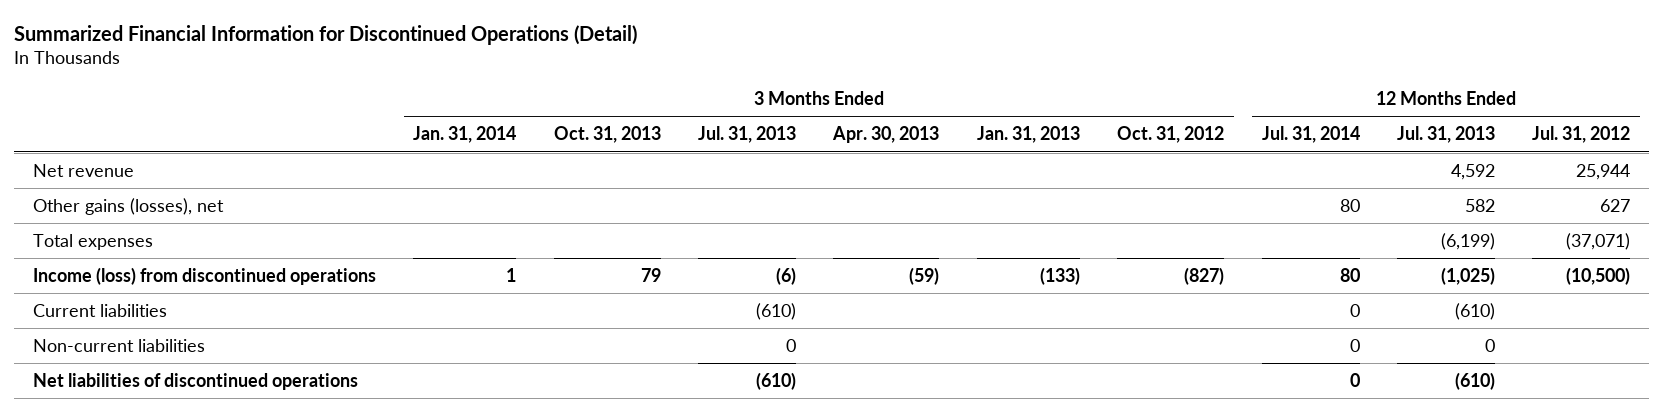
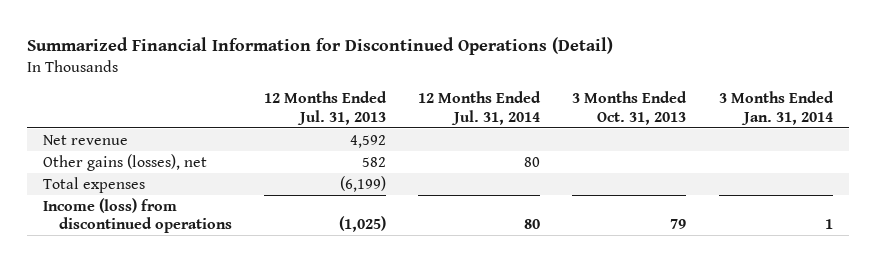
- | 3 Months Ended Jan. 31, 2014 | 3 Months Ended Oct. 31, 2013 | 3 Months Ended Jul. 31, 2013 | 3 Months Ended Apr. 30, 2013 | 3 Months Ended Jan. 31, 2013 | 3 Months Ended Oct. 31, 2012 | 12 Months Ended Jul. 31, 2014 | 12 Months Ended Jul. 31, 2013 | 12 Months Ended Jul. 31, 2012
+ | 12 Months Ended Jul. 31, 2013 | 12 Months Ended Jul. 31, 2014 | 3 Months Ended Oct. 31, 2013 | 3 Months Ended Jan. 31, 2014
- Current liabilities | | | (610) | | | | 0 | (610) |
- Non-current liabilities | | | 0 | | | | 0 | 0 |
- Net liabilities of discontinued operations | | | (610) | | | | 0 | (610) |

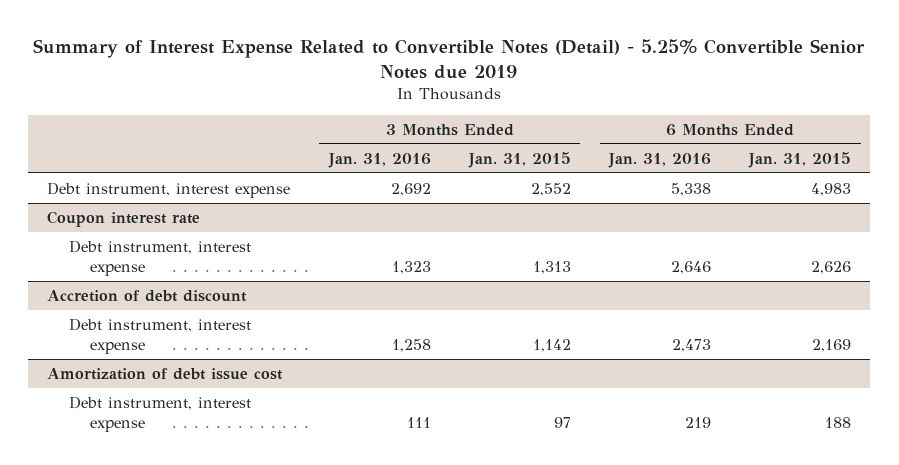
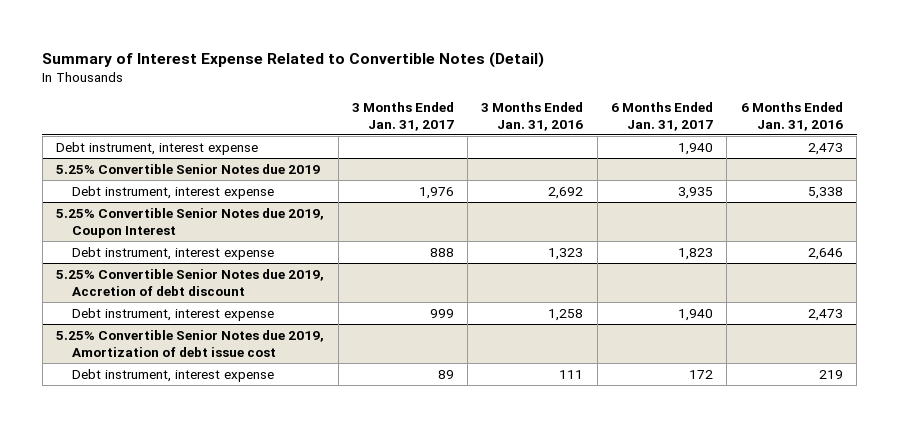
- Summary of Interest Expense Related to Convertible Notes (Detail) - 5.25% Convertible Senior Notes due 2019
+ Summary of Interest Expense Related to Convertible Notes (Detail)
- | 3 Months Ended Jan. 31, 2016 | 3 Months Ended Jan. 31, 2015 | 6 Months Ended Jan. 31, 2016 | 6 Months Ended Jan. 31, 2015
+ | 3 Months Ended Jan. 31, 2017 | 3 Months Ended Jan. 31, 2016 | 6 Months Ended Jan. 31, 2017 | 6 Months Ended Jan. 31, 2016
+ Debt instrument, interest expense | | | 1,940 | 2,473
+ 5.25% Convertible Senior Notes due 2019
- Coupon interest rate
+ 5.25% Convertible Senior Notes due 2019, Coupon Interest
- Accretion of debt discount
+ 5.25% Convertible Senior Notes due 2019, Accretion of debt discount
- Amortization of debt issue cost
+ 5.25% Convertible Senior Notes due 2019, Amortization of debt issue cost

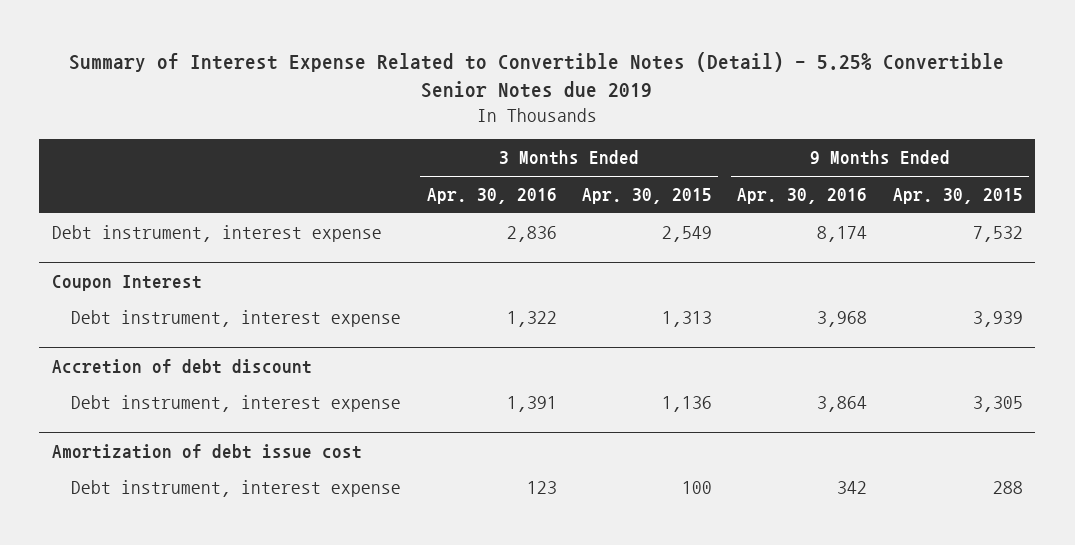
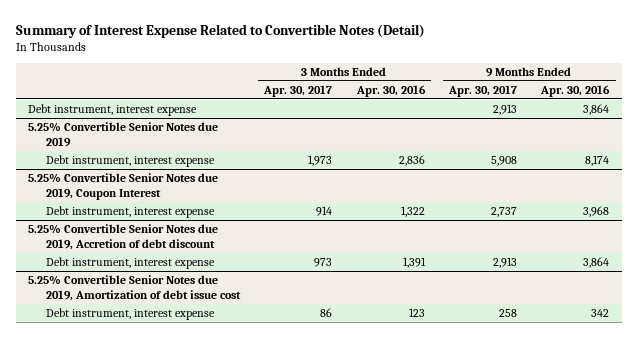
- Summary of Interest Expense Related to Convertible Notes (Detail) - 5.25% Convertible Senior Notes due 2019
+ Summary of Interest Expense Related to Convertible Notes (Detail)
- | 3 Months Ended Apr. 30, 2016 | 3 Months Ended Apr. 30, 2015 | 9 Months Ended Apr. 30, 2016 | 9 Months Ended Apr. 30, 2015
+ | 3 Months Ended Apr. 30, 2017 | 3 Months Ended Apr. 30, 2016 | 9 Months Ended Apr. 30, 2017 | 9 Months Ended Apr. 30, 2016
+ Debt instrument, interest expense | | | 2,913 | 3,864
+ 5.25% Convertible Senior Notes due 2019
- Coupon Interest
+ 5.25% Convertible Senior Notes due 2019, Coupon Interest
- Accretion of debt discount
+ 5.25% Convertible Senior Notes due 2019, Accretion of debt discount
- Amortization of debt issue cost
+ 5.25% Convertible Senior Notes due 2019, Amortization of debt issue cost

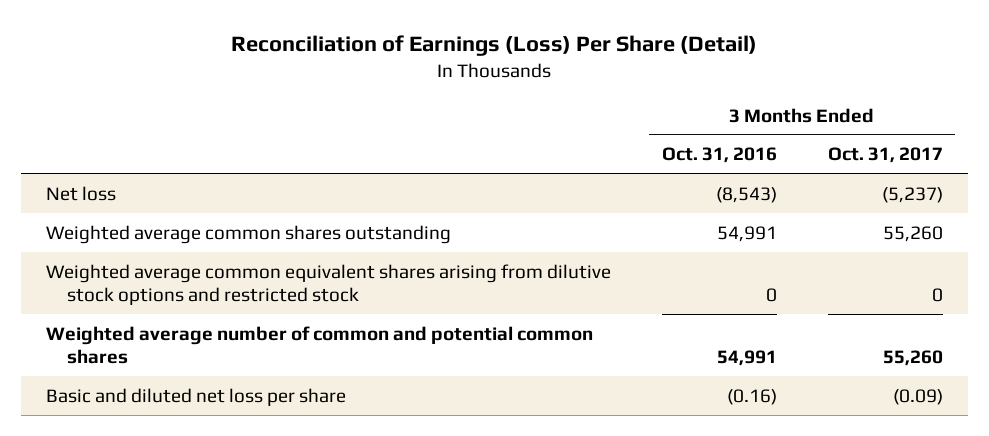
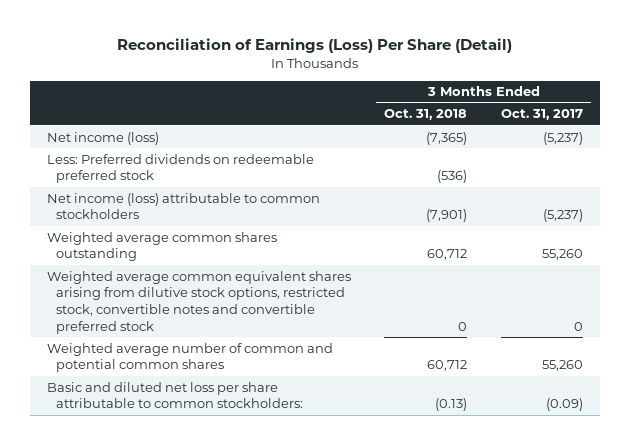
- | 3 Months Ended Oct. 31, 2016 | 3 Months Ended Oct. 31, 2017
+ | 3 Months Ended Oct. 31, 2018 | 3 Months Ended Oct. 31, 2017
- Net loss | (8,543) | (5,237)
+ Net income (loss) | (7,365) | (5,237)
+ Less: Preferred dividends on redeemable preferred stock | (536) |
+ Net income (loss) attributable to common stockholders | (7,901) | (5,237)
- Weighted average common equivalent shares arising from dilutive stock options and restricted stock | 0 | 0
+ Weighted average common equivalent shares arising from dilutive stock options, restricted stock, convertible notes and convertible preferred stock | 0 | 0
- Basic and diluted net loss per share | (0.16) | (0.09)
+ Basic and diluted net loss per share attributable to common stockholders: | (0.13) | (0.09)

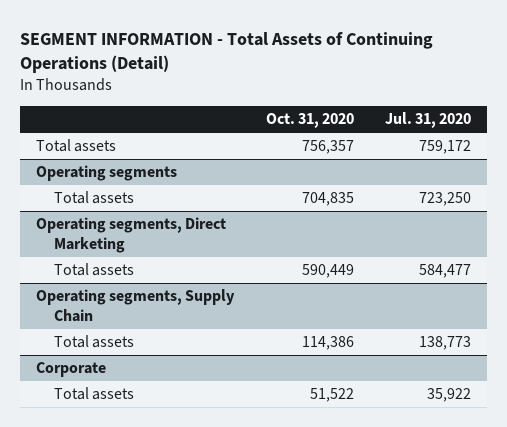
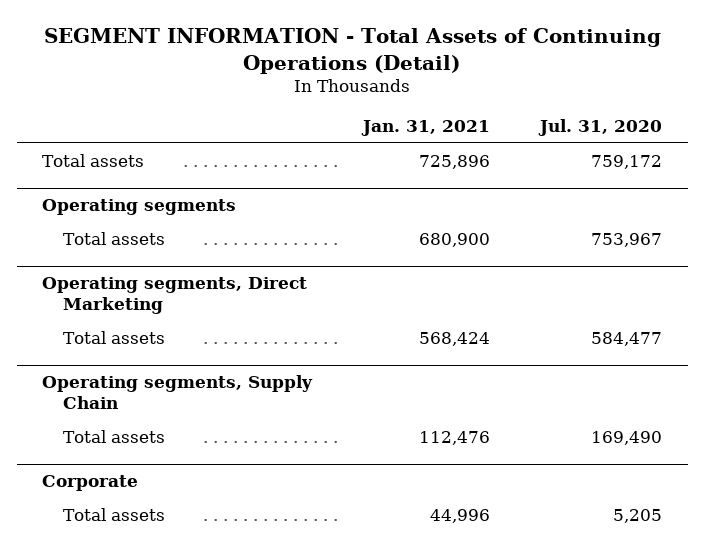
- | Oct. 31, 2020 | Jul. 31, 2020
+ | Jan. 31, 2021 | Jul. 31, 2020
@ Operating segments
- Total assets | 704,835 | 723,250
+ Total assets | 680,900 | 753,967
@ Operating segments, Supply Chain
- Total assets | 114,386 | 138,773
+ Total assets | 112,476 | 169,490
@ Corporate
- Total assets | 51,522 | 35,922
+ Total assets | 44,996 | 5,205

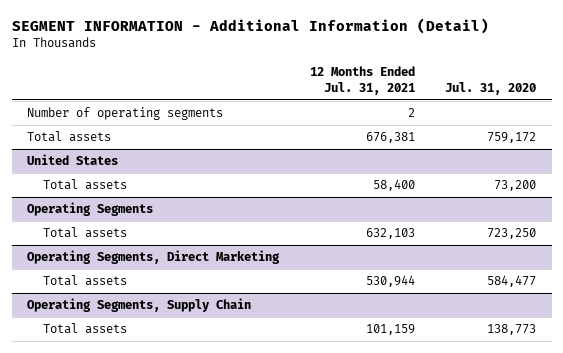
- SEGMENT INFORMATION - Total Assets of Continuing Operations (Detail)
+ SEGMENT INFORMATION - Additional Information (Detail)
- | Jan. 31, 2021 | Jul. 31, 2020
+ | 12 Months Ended Jul. 31, 2021 | Jul. 31, 2020
+ Number of operating segments | 2 |
- Operating segments
- Total assets | 680,900 | 753,967
- Operating segments, Direct Marketing
+ United States
+ Total assets | 58,400 | 73,200
+ Operating Segments
+ Total assets | 632,103 | 723,250
+ Operating Segments, Direct Marketing
- Operating segments, Supply Chain
- Total assets | 112,476 | 169,490
- Corporate
- Total assets | 44,996 | 5,205
+ Operating Segments, Supply Chain
+ Total assets | 101,159 | 138,773

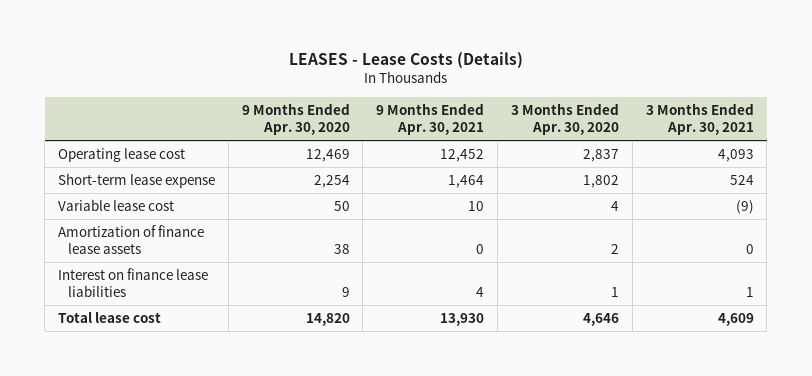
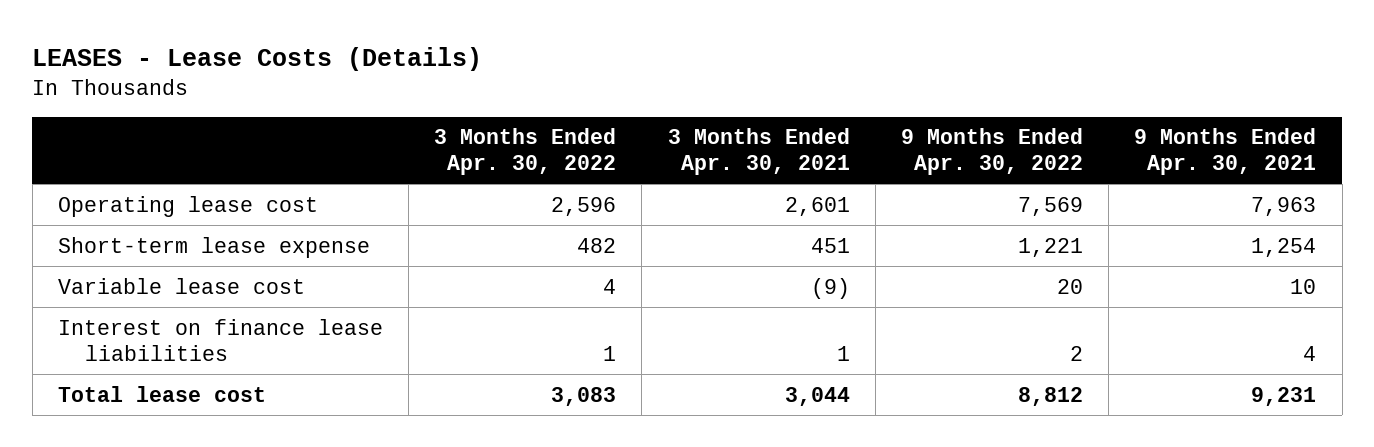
- | 9 Months Ended Apr. 30, 2020 | 9 Months Ended Apr. 30, 2021 | 3 Months Ended Apr. 30, 2020 | 3 Months Ended Apr. 30, 2021
+ | 3 Months Ended Apr. 30, 2022 | 3 Months Ended Apr. 30, 2021 | 9 Months Ended Apr. 30, 2022 | 9 Months Ended Apr. 30, 2021
- Operating lease cost | 12,469 | 12,452 | 2,837 | 4,093
- Short-term lease expense | 2,254 | 1,464 | 1,802 | 524
+ Operating lease cost | 2,596 | 2,601 | 7,569 | 7,963
+ Short-term lease expense | 482 | 451 | 1,221 | 1,254
- Amortization of finance lease assets | 38 | 0 | 2 | 0
- Total lease cost | 14,820 | 13,930 | 4,646 | 4,609
+ Total lease cost | 3,083 | 3,044 | 8,812 | 9,231

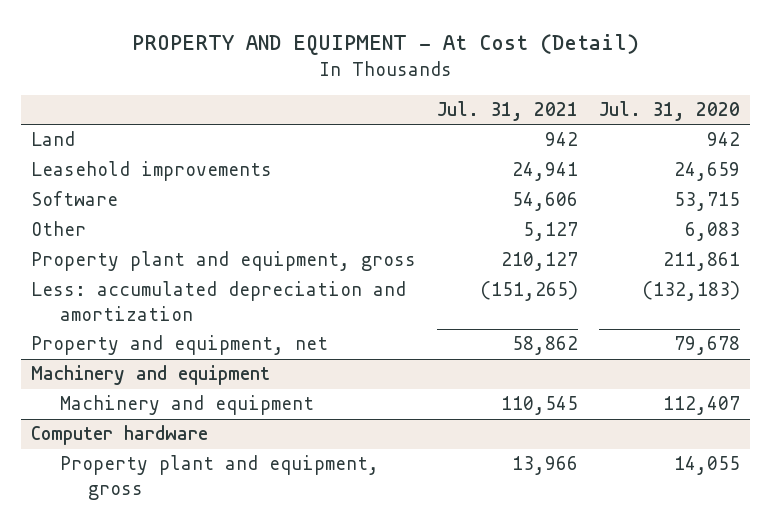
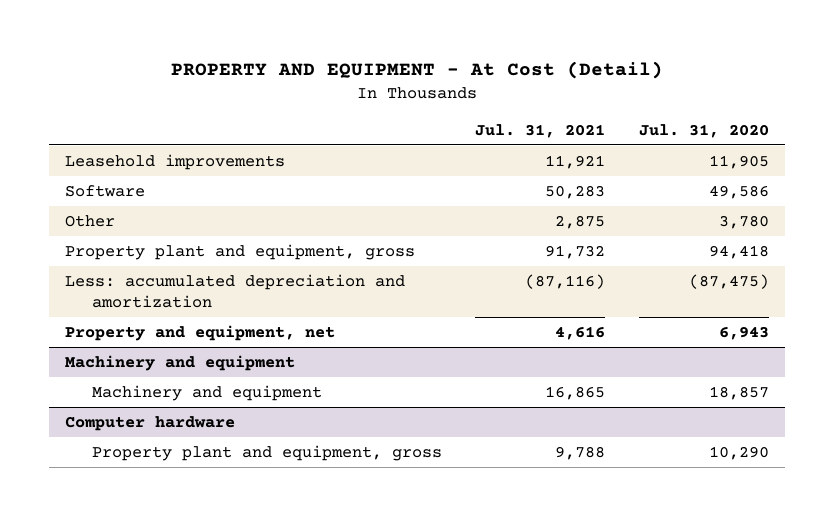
- Land | 942 | 942
- Leasehold improvements | 24,941 | 24,659
- Software | 54,606 | 53,715
- Other | 5,127 | 6,083
- Property plant and equipment, gross | 210,127 | 211,861
- Less: accumulated depreciation and amortization | (151,265) | (132,183)
- Property and equipment, net | 58,862 | 79,678
+ Leasehold improvements | 11,921 | 11,905
+ Software | 50,283 | 49,586
+ Other | 2,875 | 3,780
+ Property plant and equipment, gross | 91,732 | 94,418
+ Less: accumulated depreciation and amortization | (87,116) | (87,475)
+ Property and equipment, net | 4,616 | 6,943
@ Machinery and equipment
- Machinery and equipment | 110,545 | 112,407
+ Machinery and equipment | 16,865 | 18,857
@ Computer hardware
- Property plant and equipment, gross | 13,966 | 14,055
+ Property plant and equipment, gross | 9,788 | 10,290

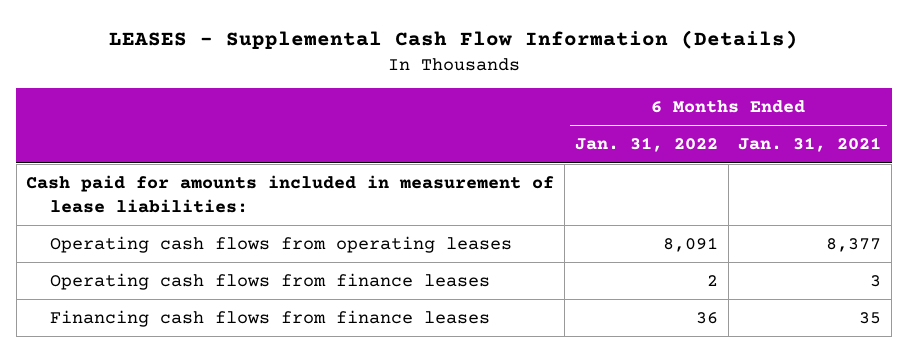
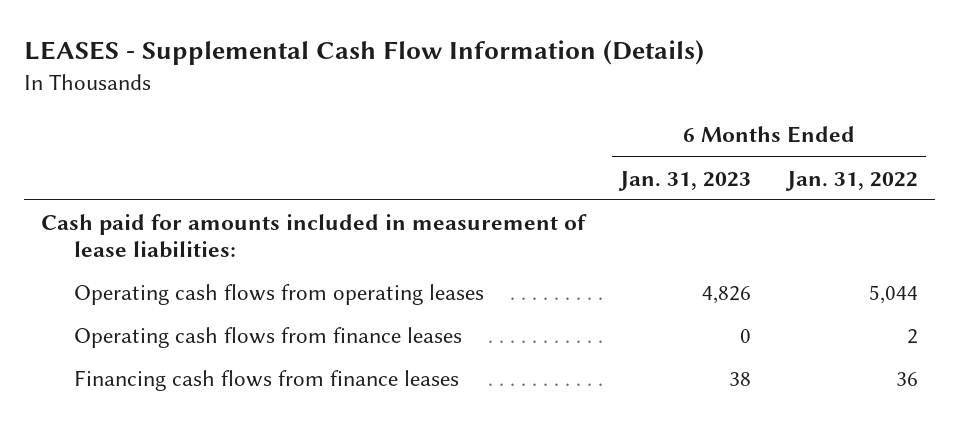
- | 6 Months Ended Jan. 31, 2022 | 6 Months Ended Jan. 31, 2021
+ | 6 Months Ended Jan. 31, 2023 | 6 Months Ended Jan. 31, 2022
- Operating cash flows from operating leases | 8,091 | 8,377
+ Operating cash flows from operating leases | 4,826 | 5,044

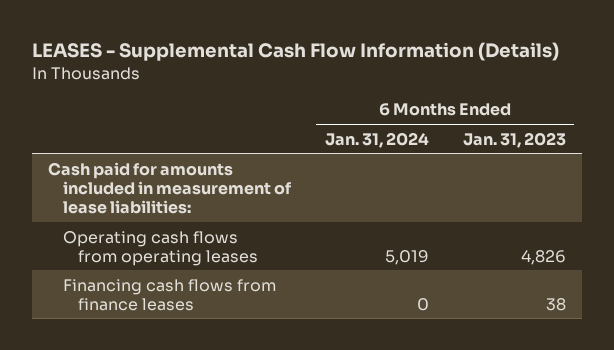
- | 6 Months Ended Jan. 31, 2023 | 6 Months Ended Jan. 31, 2022
+ | 6 Months Ended Jan. 31, 2024 | 6 Months Ended Jan. 31, 2023
- Operating cash flows from finance leases | 0 | 2

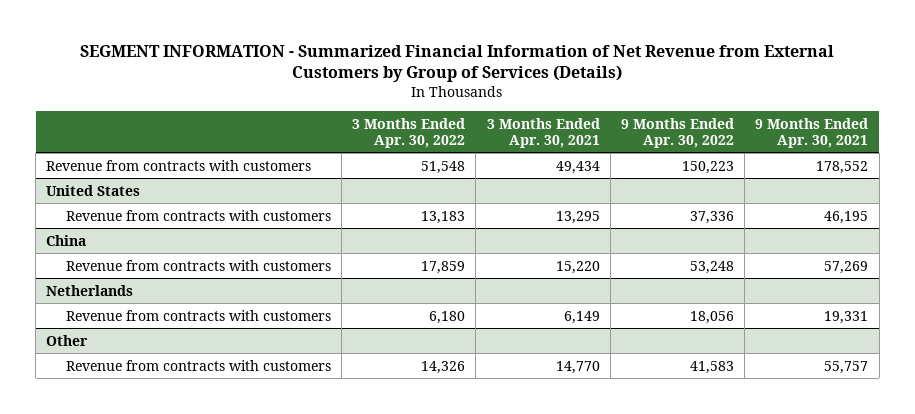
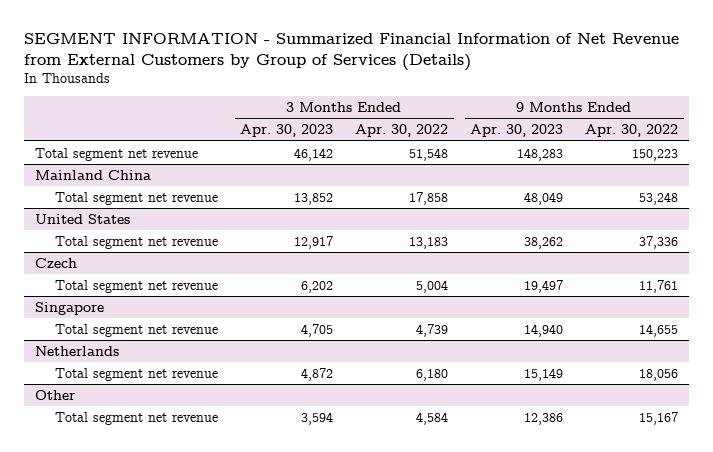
- | 3 Months Ended Apr. 30, 2022 | 3 Months Ended Apr. 30, 2021 | 9 Months Ended Apr. 30, 2022 | 9 Months Ended Apr. 30, 2021
+ | 3 Months Ended Apr. 30, 2023 | 3 Months Ended Apr. 30, 2022 | 9 Months Ended Apr. 30, 2023 | 9 Months Ended Apr. 30, 2022
- Revenue from contracts with customers | 51,548 | 49,434 | 150,223 | 178,552
+ Total segment net revenue | 46,142 | 51,548 | 148,283 | 150,223
+ Mainland China
+ Total segment net revenue | 13,852 | 17,858 | 48,049 | 53,248
@ United States
- Revenue from contracts with customers | 13,183 | 13,295 | 37,336 | 46,195
- China
- Revenue from contracts with customers | 17,859 | 15,220 | 53,248 | 57,269
@ United States
+ Total segment net revenue | 12,917 | 13,183 | 38,262 | 37,336
+ Czech
+ Total segment net revenue | 6,202 | 5,004 | 19,497 | 11,761
+ Singapore
+ Total segment net revenue | 4,705 | 4,739 | 14,940 | 14,655
@ Netherlands
- Revenue from contracts with customers | 6,180 | 6,149 | 18,056 | 19,331
+ Total segment net revenue | 4,872 | 6,180 | 15,149 | 18,056
@ Other
- Revenue from contracts with customers | 14,326 | 14,770 | 41,583 | 55,757
+ Total segment net revenue | 3,594 | 4,584 | 12,386 | 15,167

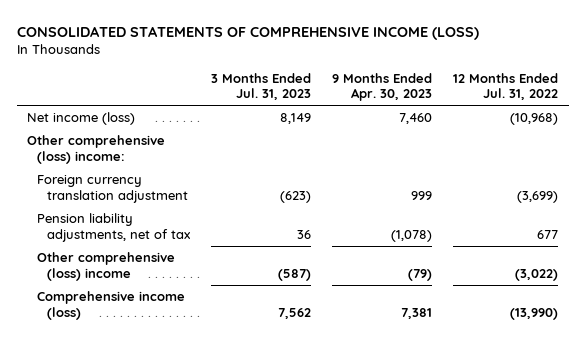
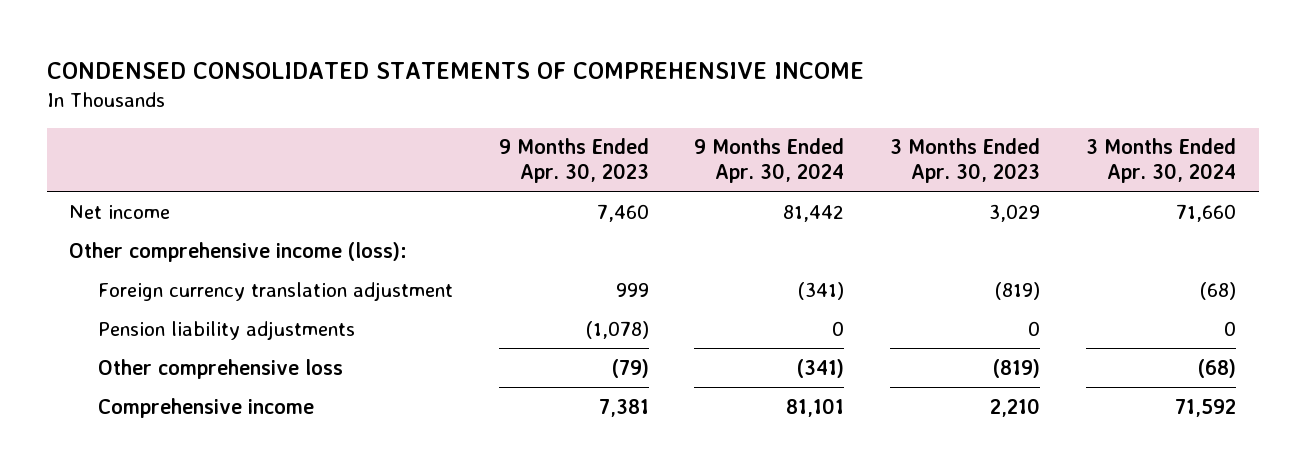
- CONSOLIDATED STATEMENTS OF COMPREHENSIVE INCOME (LOSS)
+ CONDENSED CONSOLIDATED STATEMENTS OF COMPREHENSIVE INCOME
- | 3 Months Ended Jul. 31, 2023 | 9 Months Ended Apr. 30, 2023 | 12 Months Ended Jul. 31, 2022
+ | 9 Months Ended Apr. 30, 2023 | 9 Months Ended Apr. 30, 2024 | 3 Months Ended Apr. 30, 2023 | 3 Months Ended Apr. 30, 2024
- Net income (loss) | 8,149 | 7,460 | (10,968)
- Other comprehensive (loss) income:
+ Net income | 7,460 | 81,442 | 3,029 | 71,660
+ Other comprehensive income (loss):
- Pension liability adjustments, net of tax | 36 | (1,078) | 677
- Other comprehensive (loss) income | (587) | (79) | (3,022)
- Comprehensive income (loss) | 7,562 | 7,381 | (13,990)
+ Pension liability adjustments | (1,078) | 0 | 0 | 0
+ Other comprehensive loss | (79) | (341) | (819) | (68)
+ Comprehensive income | 7,381 | 81,101 | 2,210 | 71,592

